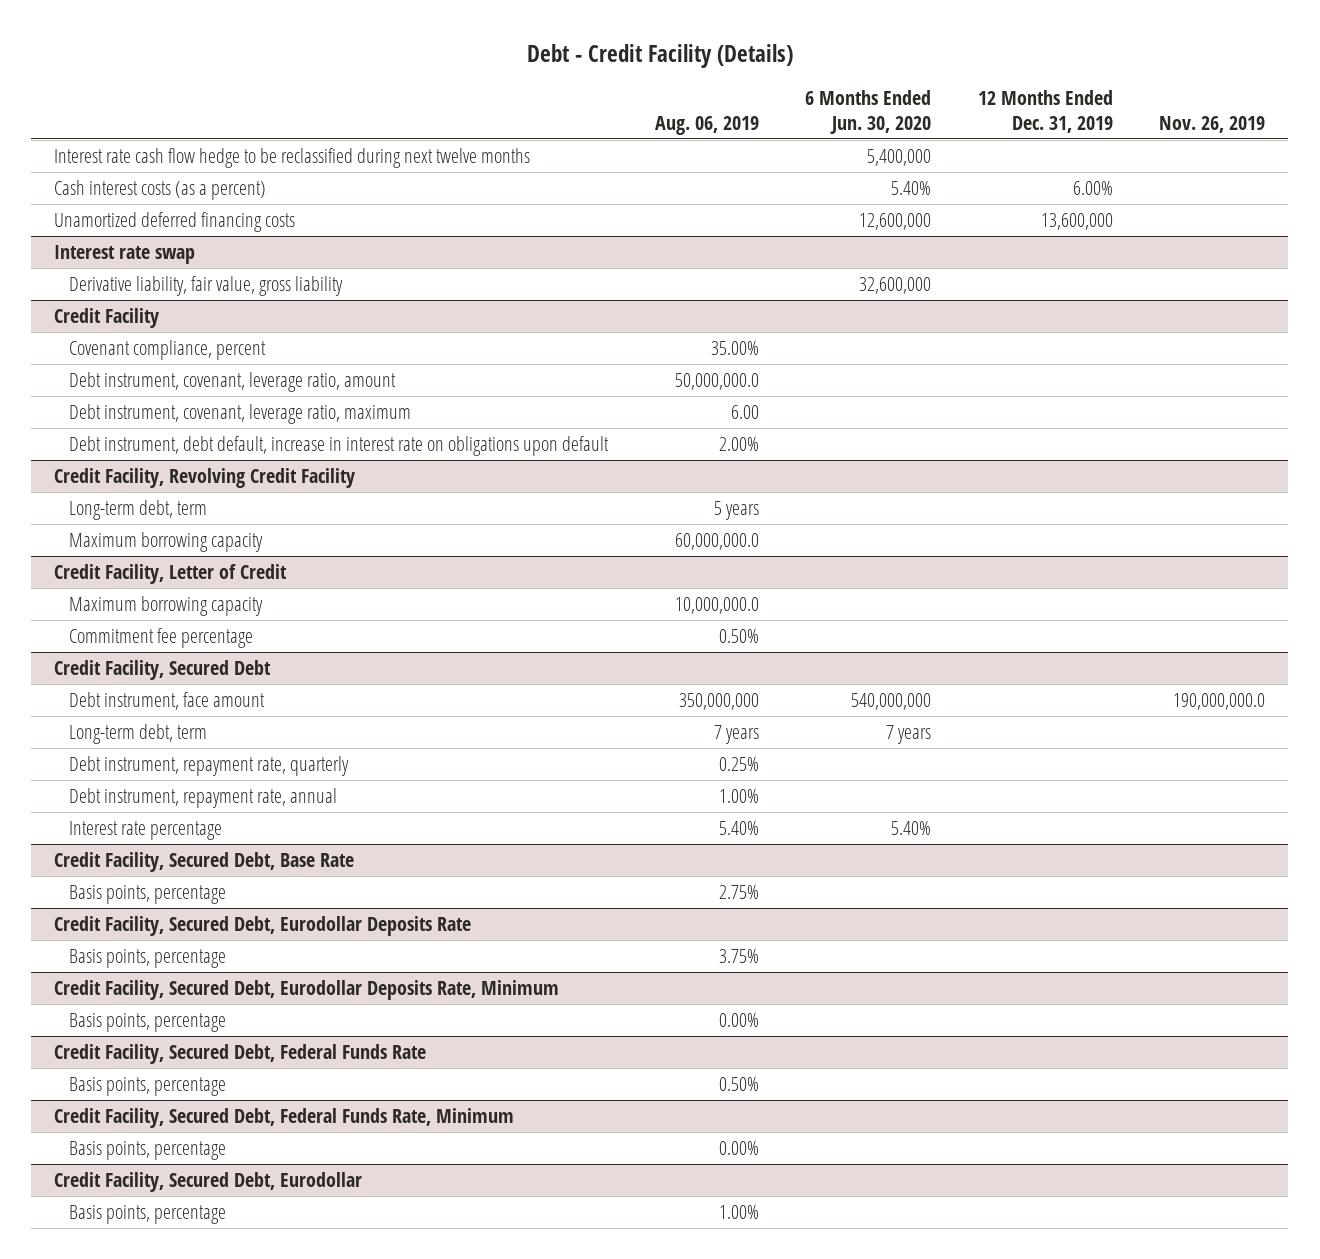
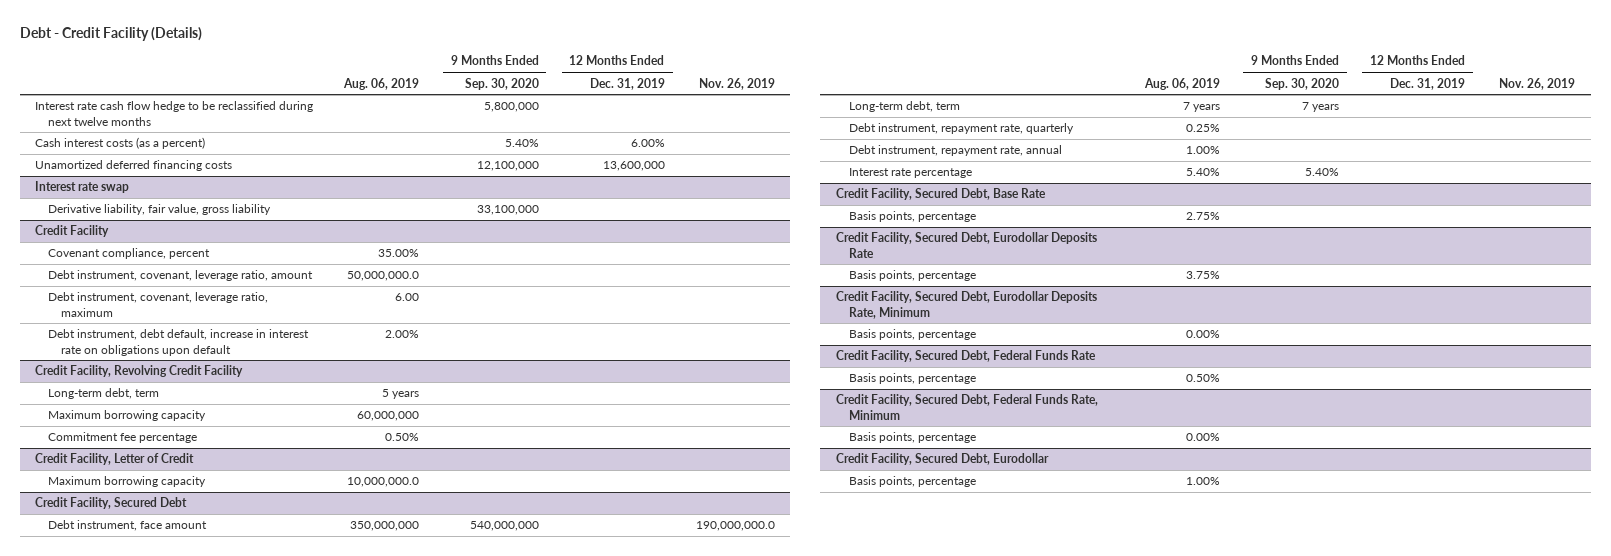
- | Aug. 06, 2019 | 6 Months Ended Jun. 30, 2020 | 12 Months Ended Dec. 31, 2019 | Nov. 26, 2019
+ | Aug. 06, 2019 | 9 Months Ended Sep. 30, 2020 | 12 Months Ended Dec. 31, 2019 | Nov. 26, 2019
@ Credit Facility, Revolving Credit Facility
- Maximum borrowing capacity | 60,000,000.0 | | |
+ Maximum borrowing capacity | 60,000,000 | | |
+ Commitment fee percentage | 0.50% | | |
@ Credit Facility, Letter of Credit
- Commitment fee percentage | 0.50% | | |

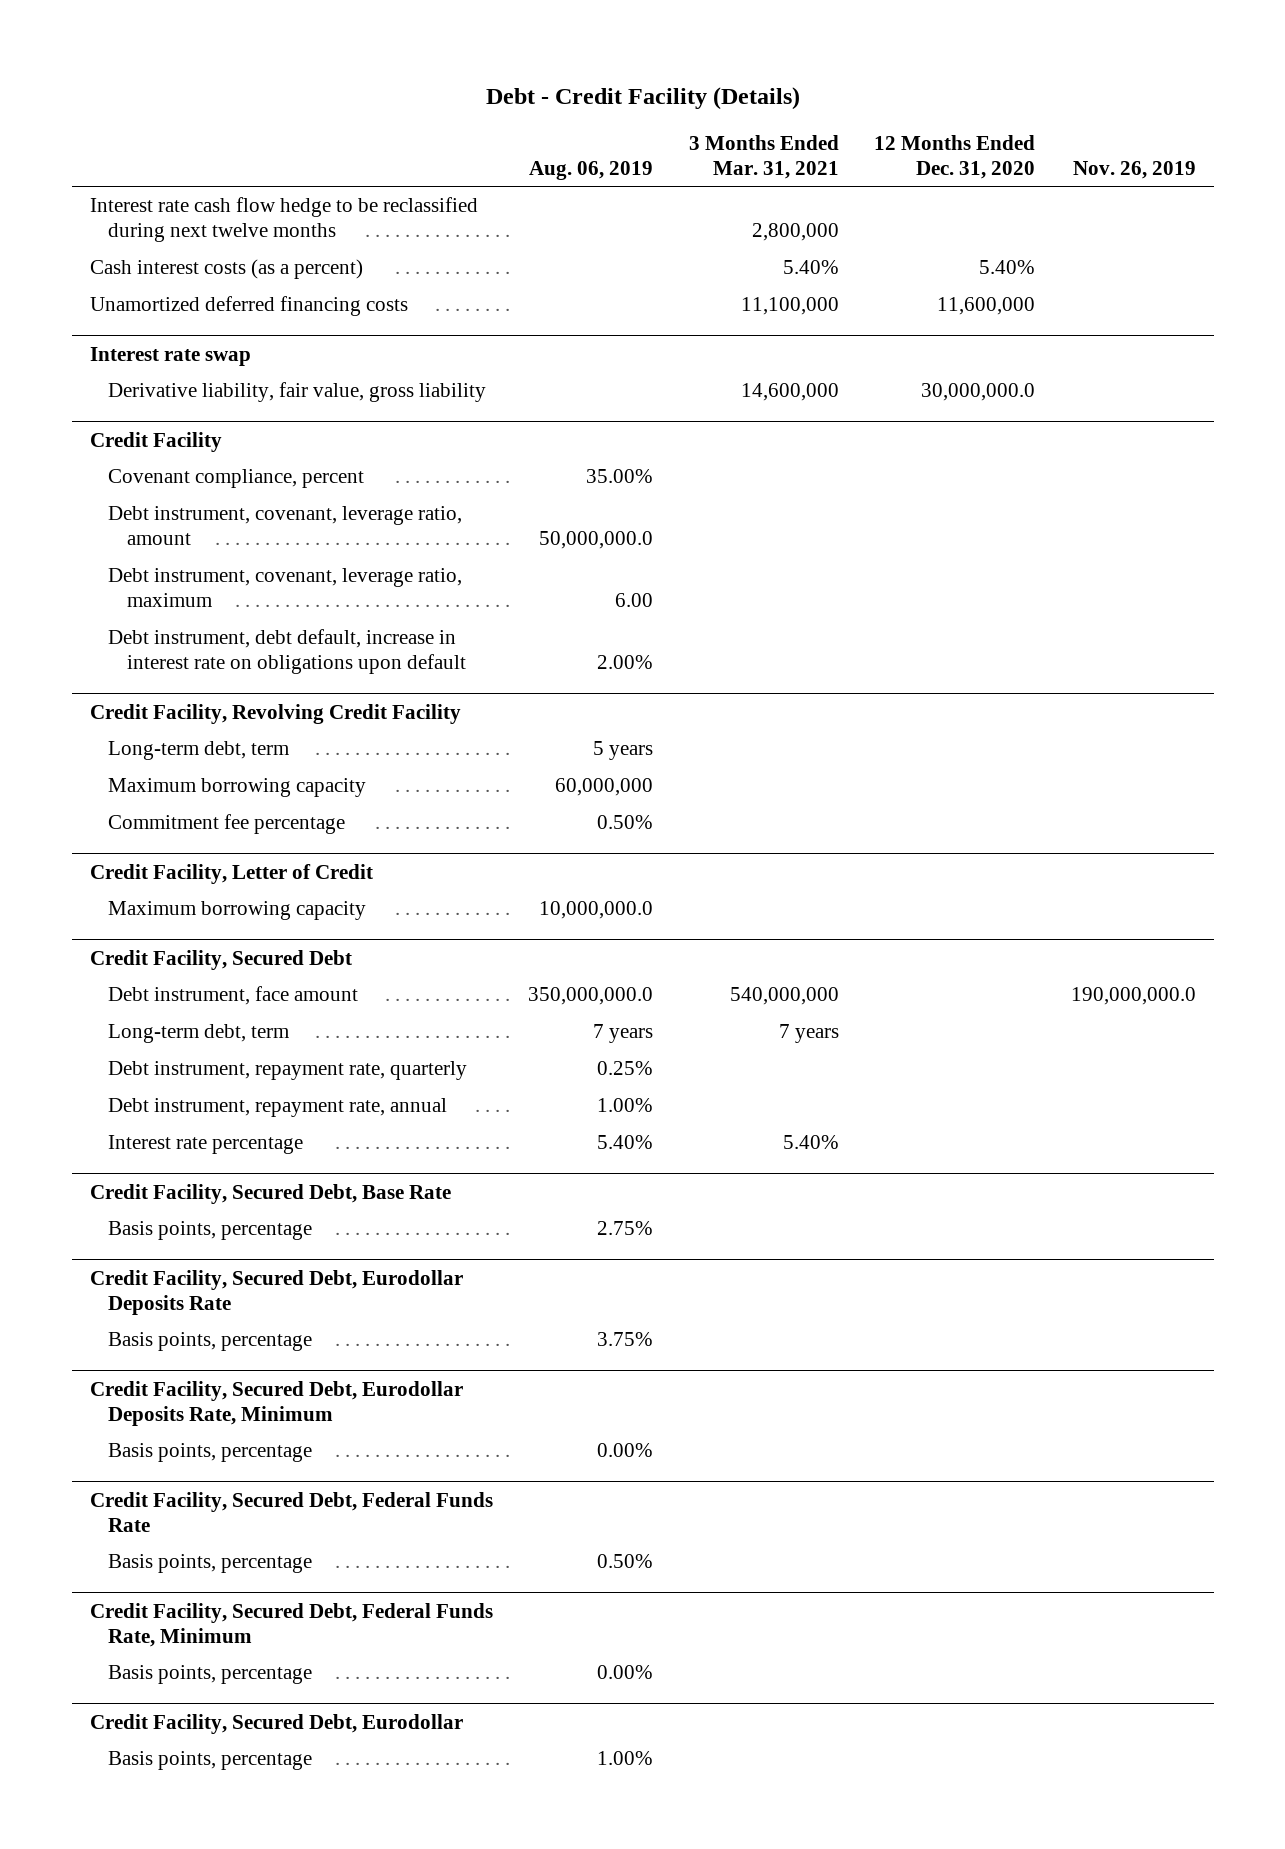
- | Aug. 06, 2019 | 9 Months Ended Sep. 30, 2020 | 12 Months Ended Dec. 31, 2019 | Nov. 26, 2019
+ | Aug. 06, 2019 | 3 Months Ended Mar. 31, 2021 | 12 Months Ended Dec. 31, 2020 | Nov. 26, 2019
@ Credit Facility, Secured Debt
- Debt instrument, face amount | 350,000,000 | 540,000,000 | | 190,000,000.0
+ Debt instrument, face amount | 350,000,000.0 | 540,000,000 | | 190,000,000.0

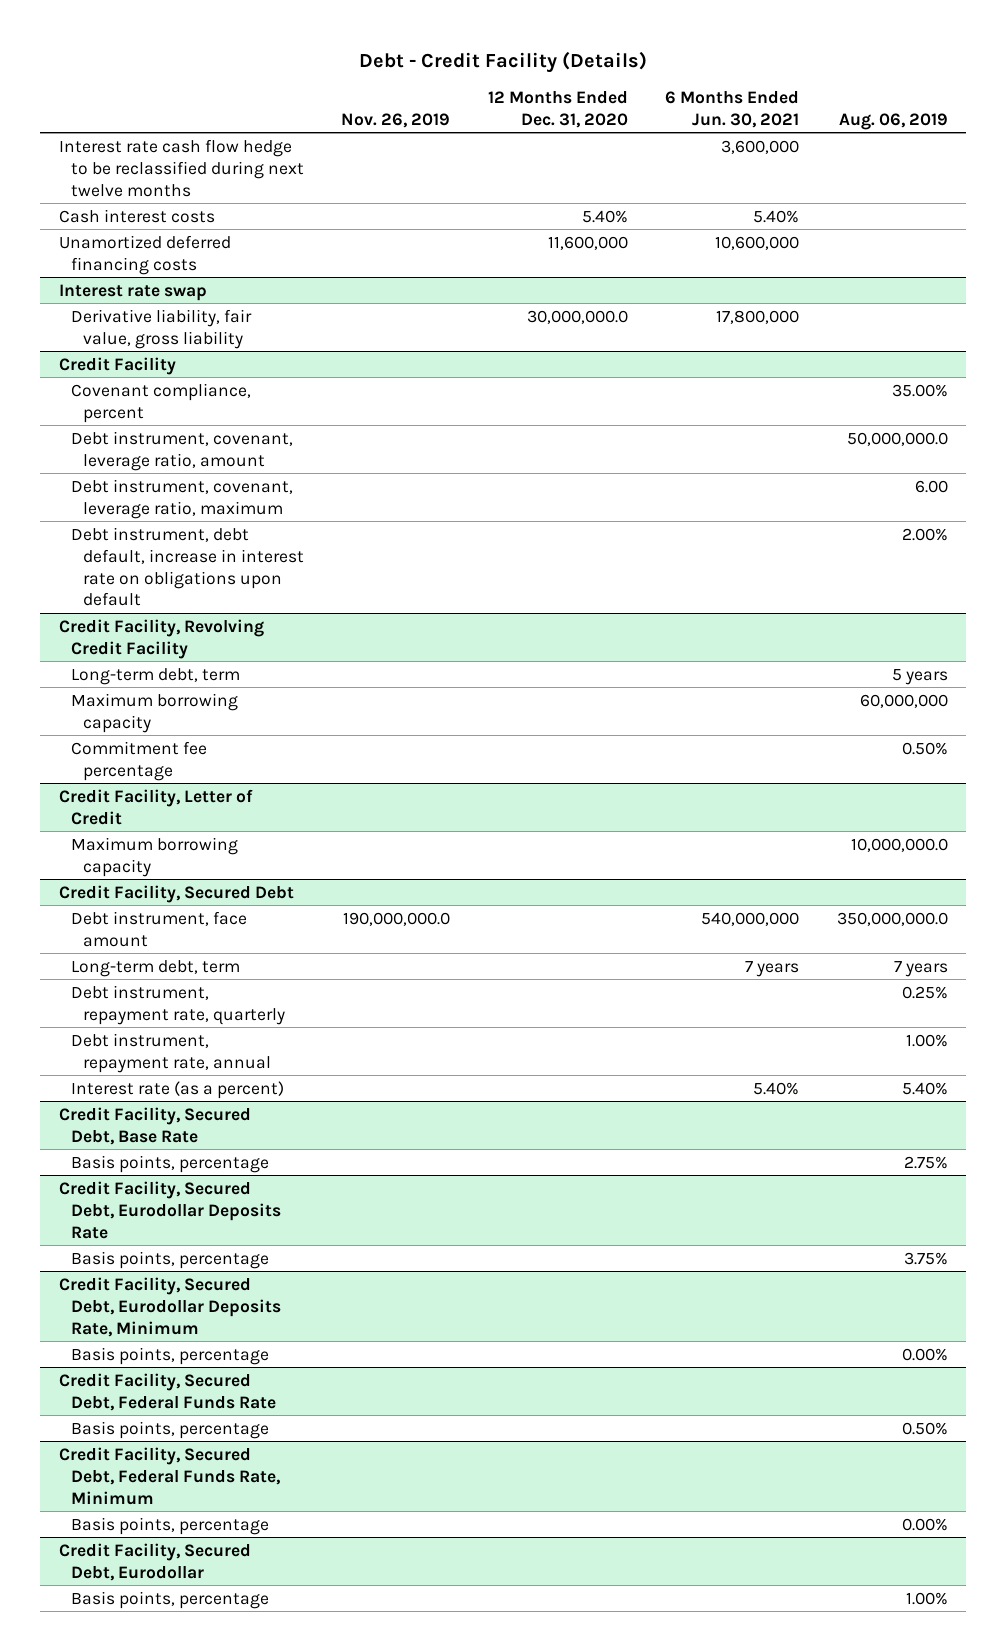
- | Aug. 06, 2019 | 3 Months Ended Mar. 31, 2021 | 12 Months Ended Dec. 31, 2020 | Nov. 26, 2019
+ | Nov. 26, 2019 | 12 Months Ended Dec. 31, 2020 | 6 Months Ended Jun. 30, 2021 | Aug. 06, 2019
- Cash interest costs (as a percent) | | 5.40% | 5.40% |
+ Cash interest costs | | 5.40% | 5.40% |
@ Credit Facility, Secured Debt
- Interest rate percentage | 5.40% | 5.40% | |
+ Interest rate (as a percent) | | | 5.40% | 5.40%

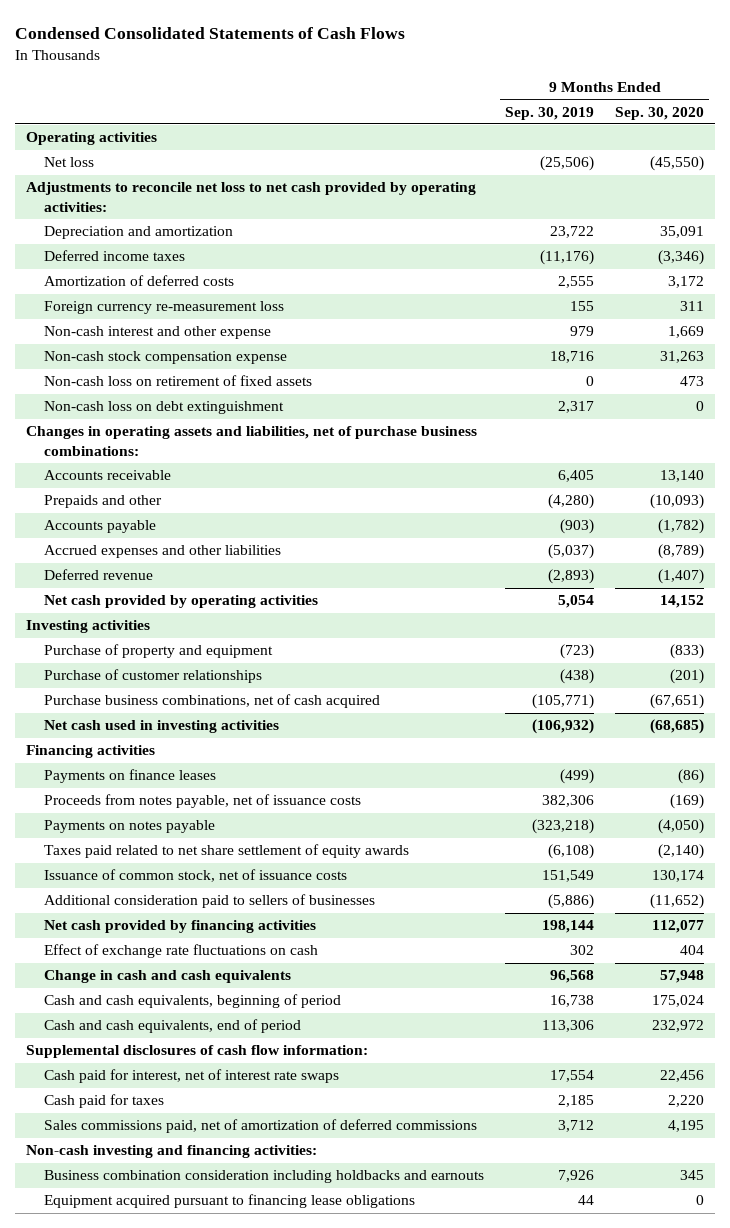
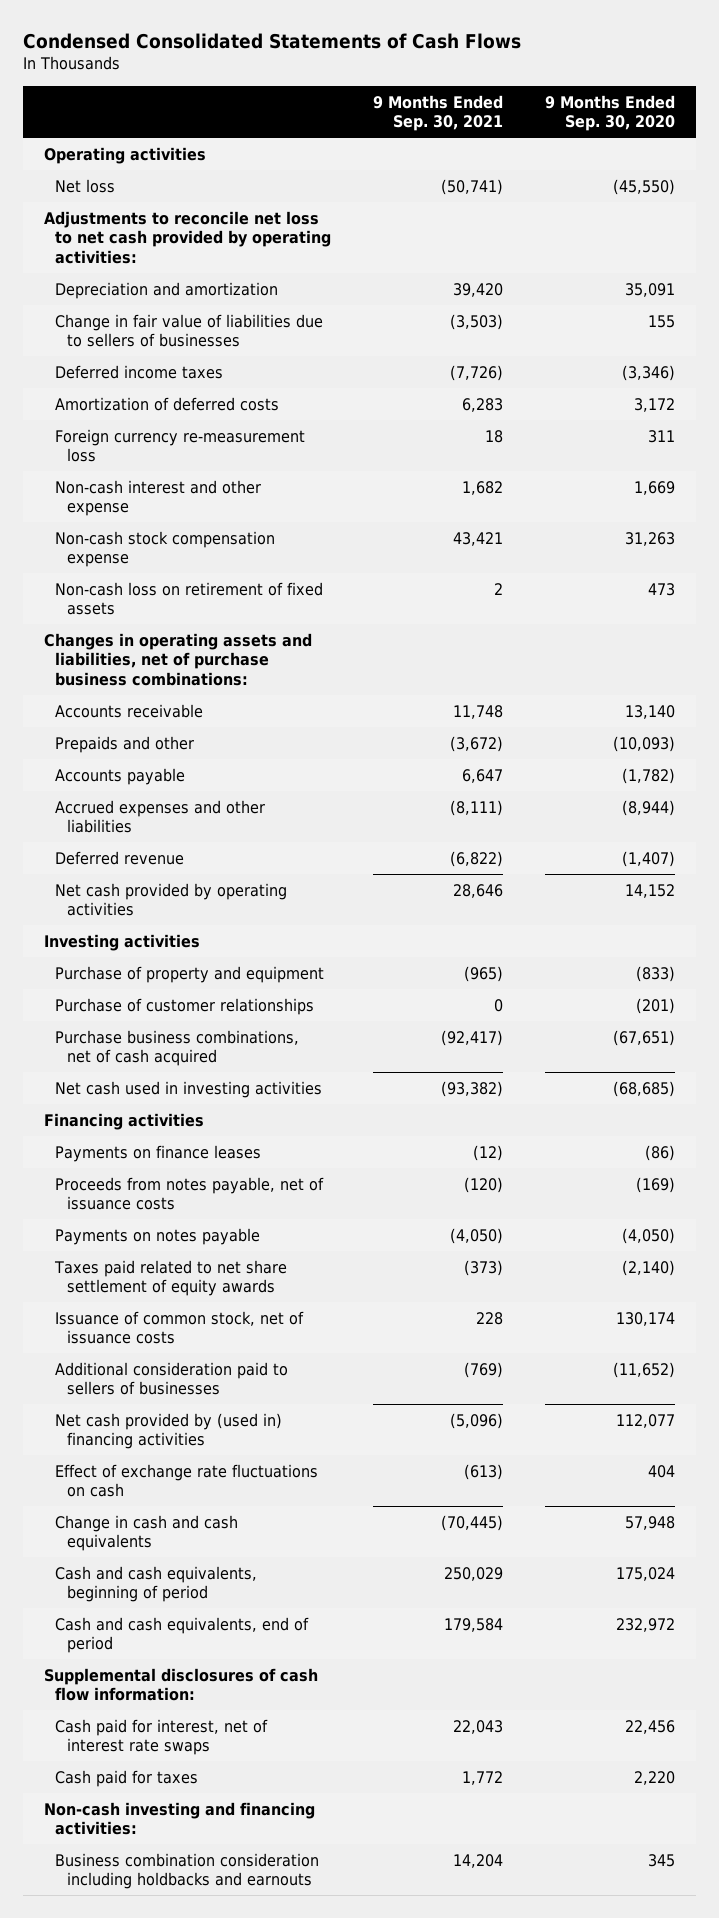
- | 9 Months Ended Sep. 30, 2019 | 9 Months Ended Sep. 30, 2020
+ | 9 Months Ended Sep. 30, 2021 | 9 Months Ended Sep. 30, 2020
+ Change in fair value of liabilities due to sellers of businesses | (3,503) | 155
- Non-cash loss on debt extinguishment | 2,317 | 0
- Accrued expenses and other liabilities | (5,037) | (8,789)
+ Accrued expenses and other liabilities | (8,111) | (8,944)
- Net cash provided by financing activities | 198,144 | 112,077
+ Net cash provided by (used in) financing activities | (5,096) | 112,077
- Sales commissions paid, net of amortization of deferred commissions | 3,712 | 4,195
- Equipment acquired pursuant to financing lease obligations | 44 | 0

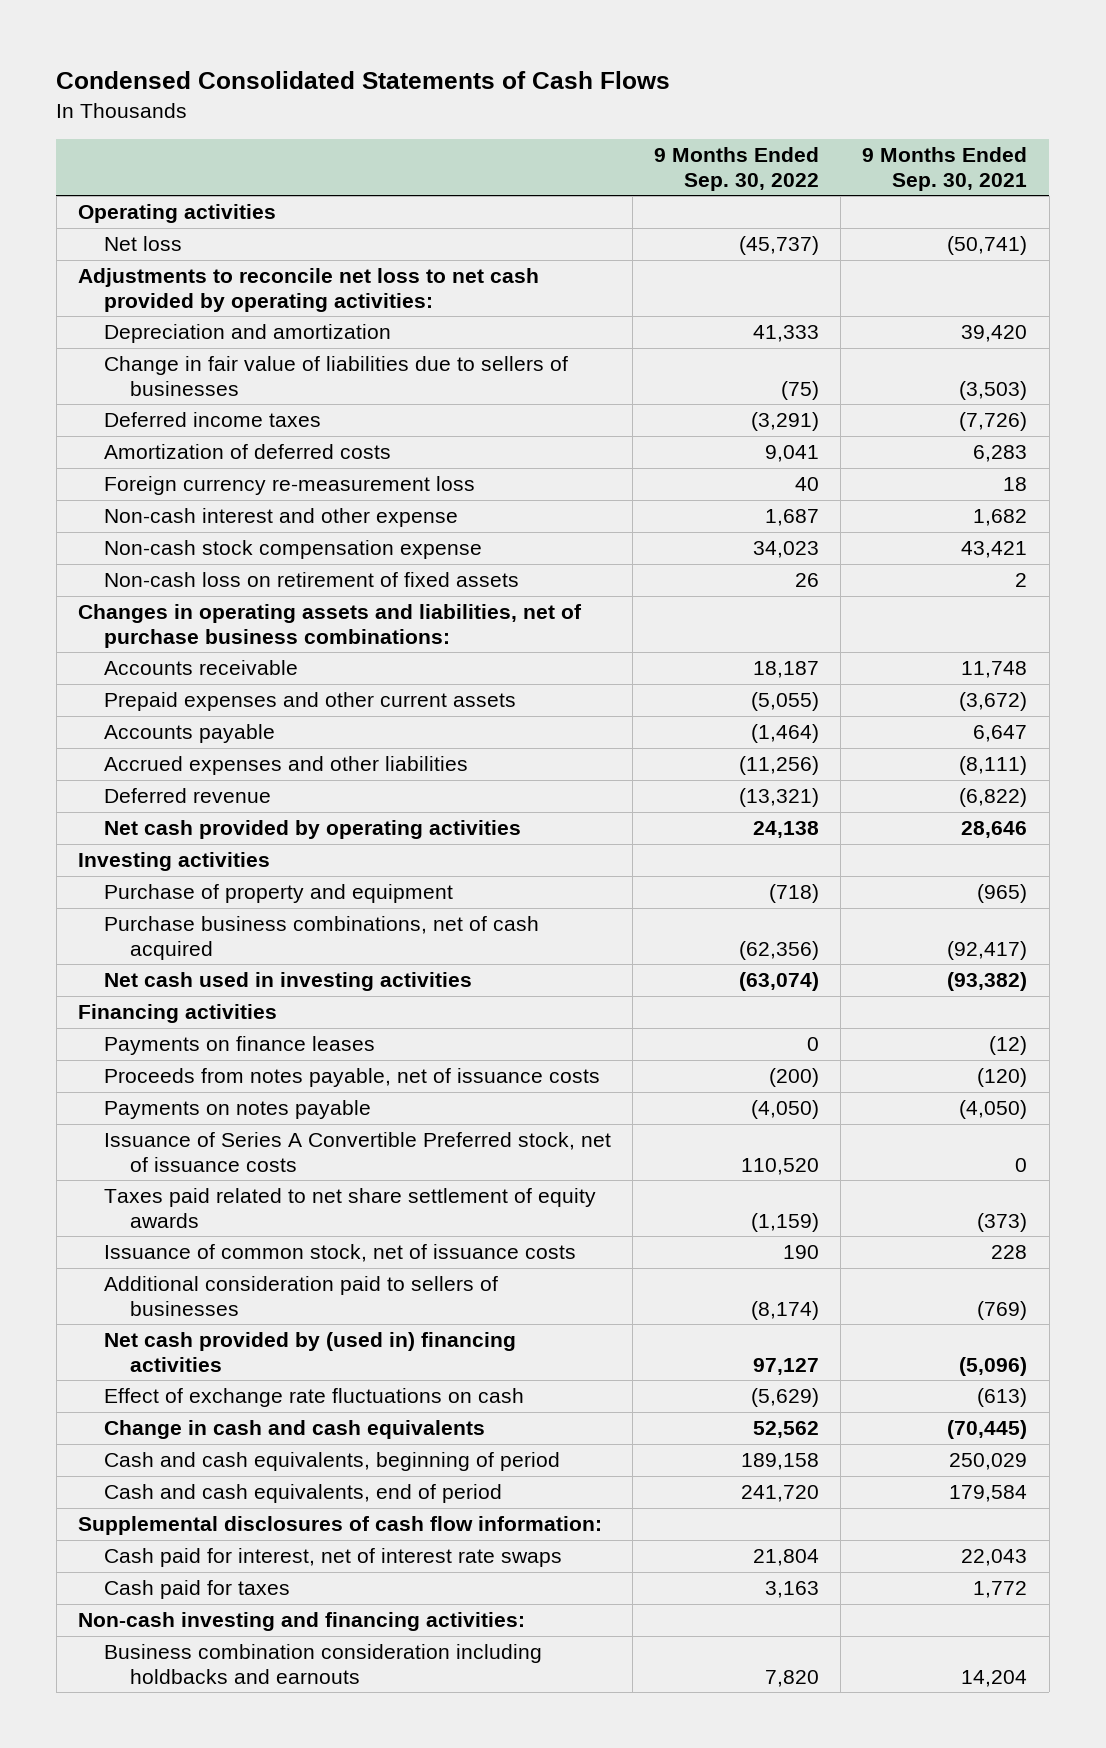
- | 9 Months Ended Sep. 30, 2021 | 9 Months Ended Sep. 30, 2020
+ | 9 Months Ended Sep. 30, 2022 | 9 Months Ended Sep. 30, 2021
- Prepaids and other | (3,672) | (10,093)
+ Prepaid expenses and other current assets | (5,055) | (3,672)
- Purchase of customer relationships | 0 | (201)
+ Issuance of Series A Convertible Preferred stock, net of issuance costs | 110,520 | 0

